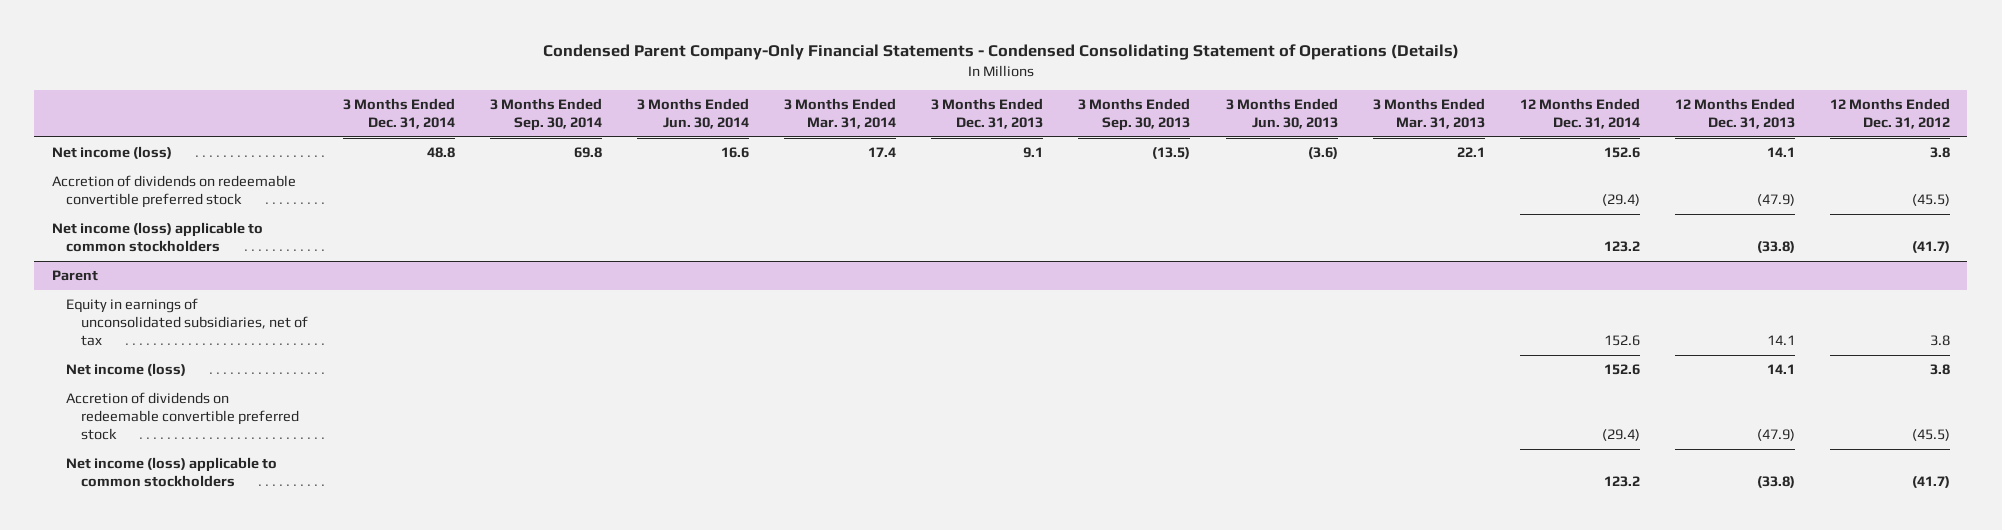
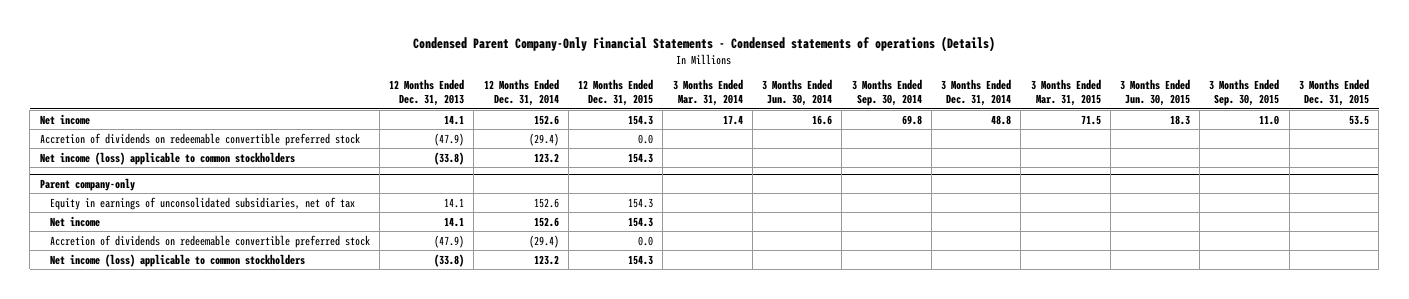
- Condensed Parent Company-Only Financial Statements - Condensed Consolidating Statement of Operations (Details)
+ Condensed Parent Company-Only Financial Statements - Condensed statements of operations (Details)
- | 3 Months Ended Dec. 31, 2014 | 3 Months Ended Sep. 30, 2014 | 3 Months Ended Jun. 30, 2014 | 3 Months Ended Mar. 31, 2014 | 3 Months Ended Dec. 31, 2013 | 3 Months Ended Sep. 30, 2013 | 3 Months Ended Jun. 30, 2013 | 3 Months Ended Mar. 31, 2013 | 12 Months Ended Dec. 31, 2014 | 12 Months Ended Dec. 31, 2013 | 12 Months Ended Dec. 31, 2012
+ | 12 Months Ended Dec. 31, 2013 | 12 Months Ended Dec. 31, 2014 | 12 Months Ended Dec. 31, 2015 | 3 Months Ended Mar. 31, 2014 | 3 Months Ended Jun. 30, 2014 | 3 Months Ended Sep. 30, 2014 | 3 Months Ended Dec. 31, 2014 | 3 Months Ended Mar. 31, 2015 | 3 Months Ended Jun. 30, 2015 | 3 Months Ended Sep. 30, 2015 | 3 Months Ended Dec. 31, 2015
- Net income (loss) | 48.8 | 69.8 | 16.6 | 17.4 | 9.1 | (13.5) | (3.6) | 22.1 | 152.6 | 14.1 | 3.8
+ Net income | 14.1 | 152.6 | 154.3 | 17.4 | 16.6 | 69.8 | 48.8 | 71.5 | 18.3 | 11.0 | 53.5
- Parent
+ Parent company-only
- Net income (loss) | | | | | | | | | 152.6 | 14.1 | 3.8
+ Net income | 14.1 | 152.6 | 154.3 | | | | | | | |

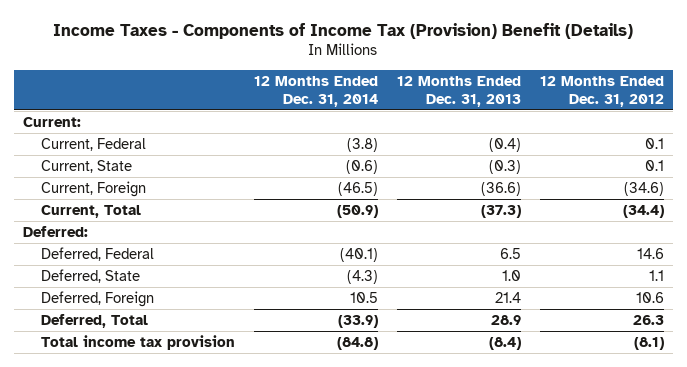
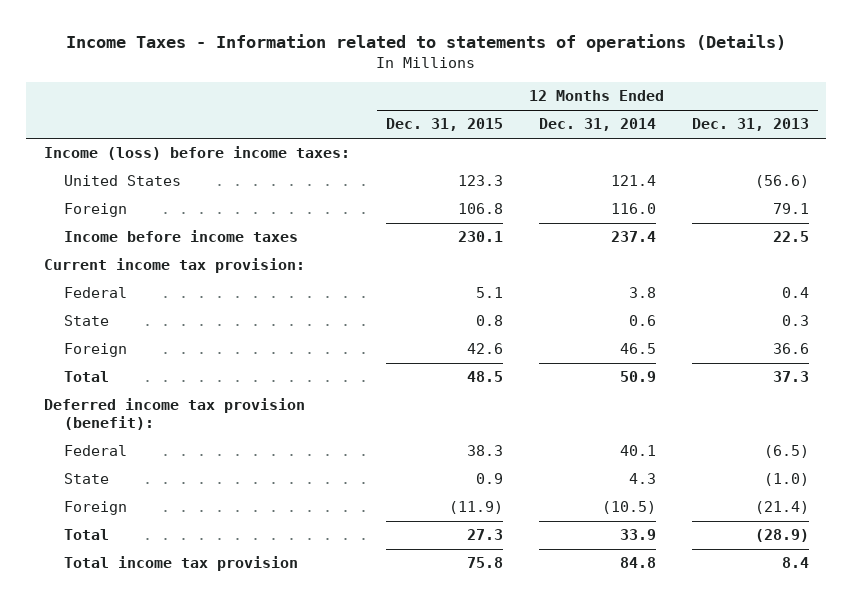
- Income Taxes - Components of Income Tax (Provision) Benefit (Details)
+ Income Taxes - Information related to statements of operations (Details)
- | 12 Months Ended Dec. 31, 2014 | 12 Months Ended Dec. 31, 2013 | 12 Months Ended Dec. 31, 2012
+ | 12 Months Ended Dec. 31, 2015 | 12 Months Ended Dec. 31, 2014 | 12 Months Ended Dec. 31, 2013
- Current:
- Current, Federal | (3.8) | (0.4) | 0.1
- Current, State | (0.6) | (0.3) | 0.1
- Current, Foreign | (46.5) | (36.6) | (34.6)
- Current, Total | (50.9) | (37.3) | (34.4)
- Deferred:
- Deferred, Federal | (40.1) | 6.5 | 14.6
- Deferred, State | (4.3) | 1.0 | 1.1
- Deferred, Foreign | 10.5 | 21.4 | 10.6
- Deferred, Total | (33.9) | 28.9 | 26.3
- Total income tax provision | (84.8) | (8.4) | (8.1)
+ Income (loss) before income taxes:
+ United States | 123.3 | 121.4 | (56.6)
+ Foreign | 106.8 | 116.0 | 79.1
+ Income before income taxes | 230.1 | 237.4 | 22.5
+ Current income tax provision:
+ Federal | 5.1 | 3.8 | 0.4
+ State | 0.8 | 0.6 | 0.3
+ Foreign | 42.6 | 46.5 | 36.6
+ Total | 48.5 | 50.9 | 37.3
+ Deferred income tax provision (benefit):
+ Federal | 38.3 | 40.1 | (6.5)
+ State | 0.9 | 4.3 | (1.0)
+ Foreign | (11.9) | (10.5) | (21.4)
+ Total | 27.3 | 33.9 | (28.9)
+ Total income tax provision | 75.8 | 84.8 | 8.4

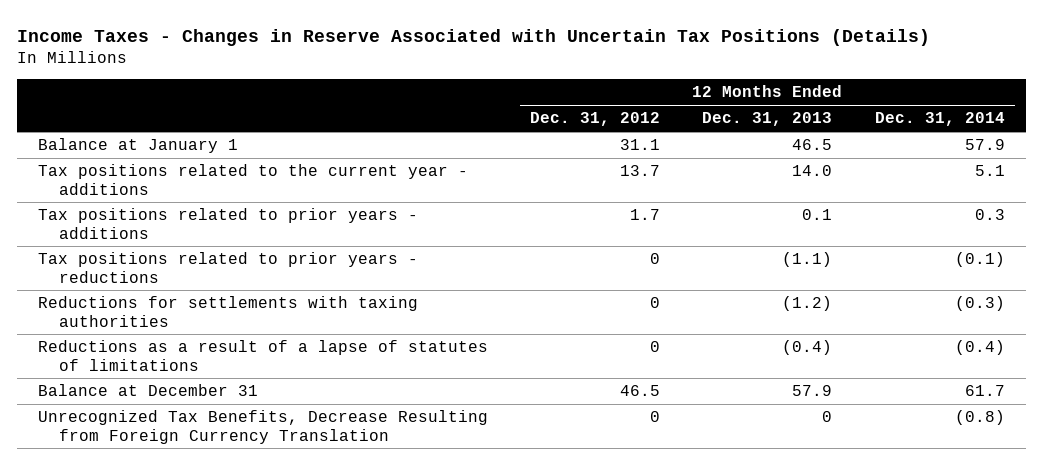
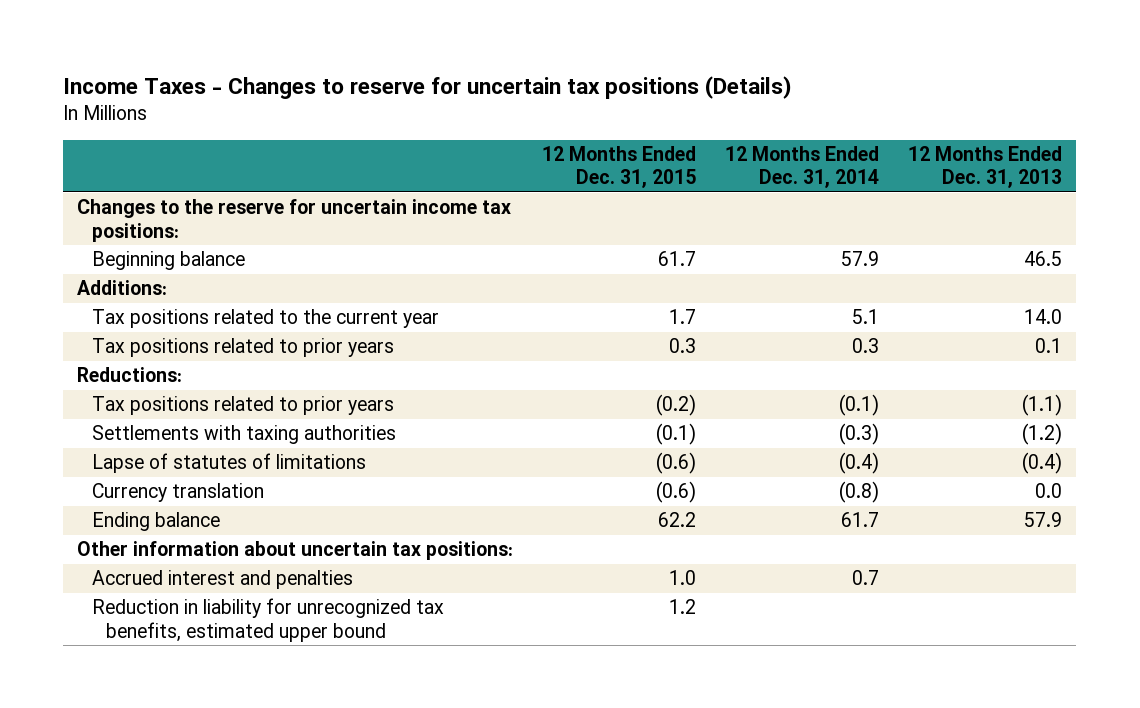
- Income Taxes - Changes in Reserve Associated with Uncertain Tax Positions (Details)
+ Income Taxes - Changes to reserve for uncertain tax positions (Details)
- | 12 Months Ended Dec. 31, 2012 | 12 Months Ended Dec. 31, 2013 | 12 Months Ended Dec. 31, 2014
+ | 12 Months Ended Dec. 31, 2015 | 12 Months Ended Dec. 31, 2014 | 12 Months Ended Dec. 31, 2013
- Balance at January 1 | 31.1 | 46.5 | 57.9
- Tax positions related to the current year - additions | 13.7 | 14.0 | 5.1
- Tax positions related to prior years - additions | 1.7 | 0.1 | 0.3
- Tax positions related to prior years - reductions | 0 | (1.1) | (0.1)
- Reductions for settlements with taxing authorities | 0 | (1.2) | (0.3)
- Reductions as a result of a lapse of statutes of limitations | 0 | (0.4) | (0.4)
- Balance at December 31 | 46.5 | 57.9 | 61.7
- Unrecognized Tax Benefits, Decrease Resulting from Foreign Currency Translation | 0 | 0 | (0.8)
+ Changes to the reserve for uncertain income tax positions:
+ Beginning balance | 61.7 | 57.9 | 46.5
+ Additions:
+ Tax positions related to the current year | 1.7 | 5.1 | 14.0
+ Tax positions related to prior years | 0.3 | 0.3 | 0.1
+ Reductions:
+ Tax positions related to prior years | (0.2) | (0.1) | (1.1)
+ Settlements with taxing authorities | (0.1) | (0.3) | (1.2)
+ Lapse of statutes of limitations | (0.6) | (0.4) | (0.4)
+ Currency translation | (0.6) | (0.8) | 0.0
+ Ending balance | 62.2 | 61.7 | 57.9
+ Other information about uncertain tax positions:
+ Accrued interest and penalties | 1.0 | 0.7 |
+ Reduction in liability for unrecognized tax benefits, estimated upper bound | 1.2 | |

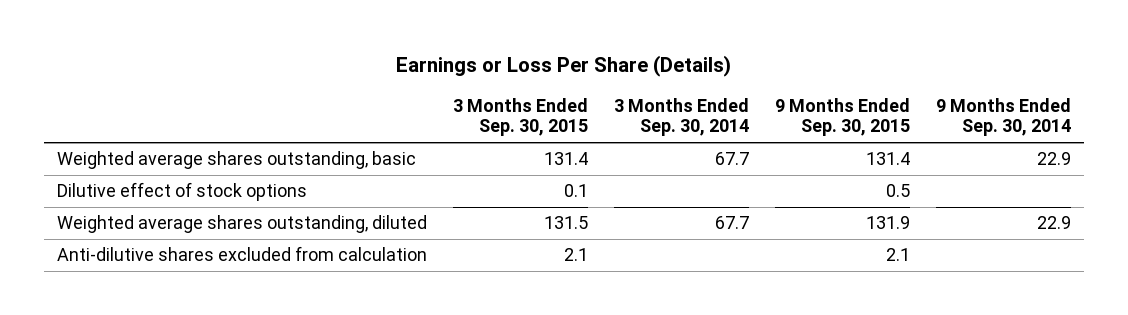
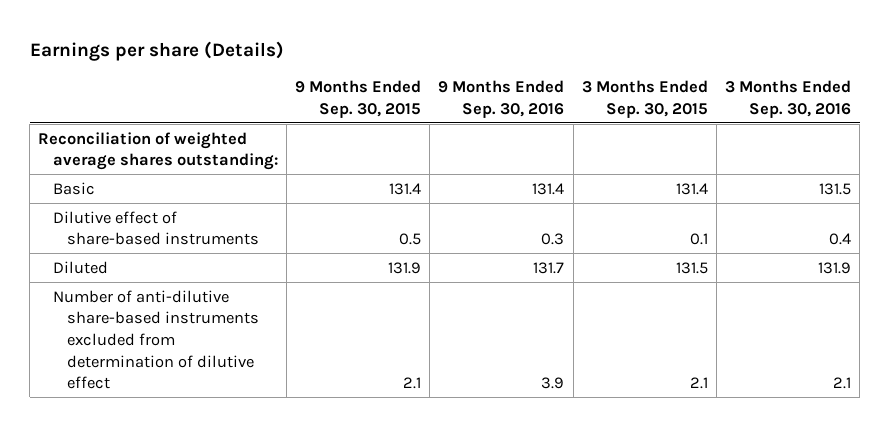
- Earnings or Loss Per Share (Details)
+ Earnings per share (Details)
- | 3 Months Ended Sep. 30, 2015 | 3 Months Ended Sep. 30, 2014 | 9 Months Ended Sep. 30, 2015 | 9 Months Ended Sep. 30, 2014
+ | 9 Months Ended Sep. 30, 2015 | 9 Months Ended Sep. 30, 2016 | 3 Months Ended Sep. 30, 2015 | 3 Months Ended Sep. 30, 2016
- Weighted average shares outstanding, basic | 131.4 | 67.7 | 131.4 | 22.9
- Dilutive effect of stock options | 0.1 | | 0.5 |
- Weighted average shares outstanding, diluted | 131.5 | 67.7 | 131.9 | 22.9
- Anti-dilutive shares excluded from calculation | 2.1 | | 2.1 |
+ Reconciliation of weighted average shares outstanding:
+ Basic | 131.4 | 131.4 | 131.4 | 131.5
+ Dilutive effect of share-based instruments | 0.5 | 0.3 | 0.1 | 0.4
+ Diluted | 131.9 | 131.7 | 131.5 | 131.9
+ Number of anti-dilutive share-based instruments excluded from determination of dilutive effect | 2.1 | 3.9 | 2.1 | 2.1

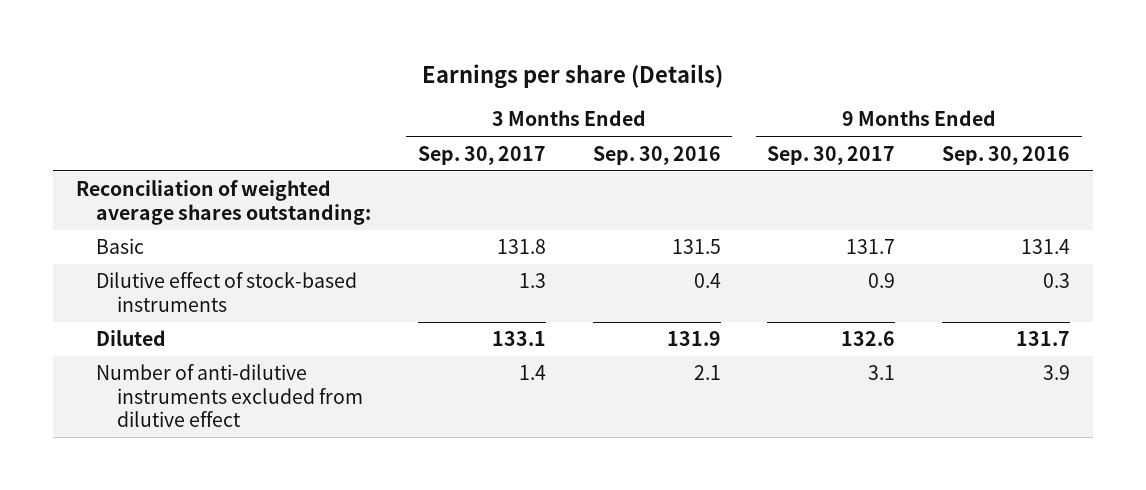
- | 9 Months Ended Sep. 30, 2015 | 9 Months Ended Sep. 30, 2016 | 3 Months Ended Sep. 30, 2015 | 3 Months Ended Sep. 30, 2016
+ | 3 Months Ended Sep. 30, 2017 | 3 Months Ended Sep. 30, 2016 | 9 Months Ended Sep. 30, 2017 | 9 Months Ended Sep. 30, 2016
- Dilutive effect of share-based instruments | 0.5 | 0.3 | 0.1 | 0.4
+ Dilutive effect of stock-based instruments | 1.3 | 0.4 | 0.9 | 0.3
- Number of anti-dilutive share-based instruments excluded from determination of dilutive effect | 2.1 | 3.9 | 2.1 | 2.1
+ Number of anti-dilutive instruments excluded from dilutive effect | 1.4 | 2.1 | 3.1 | 3.9

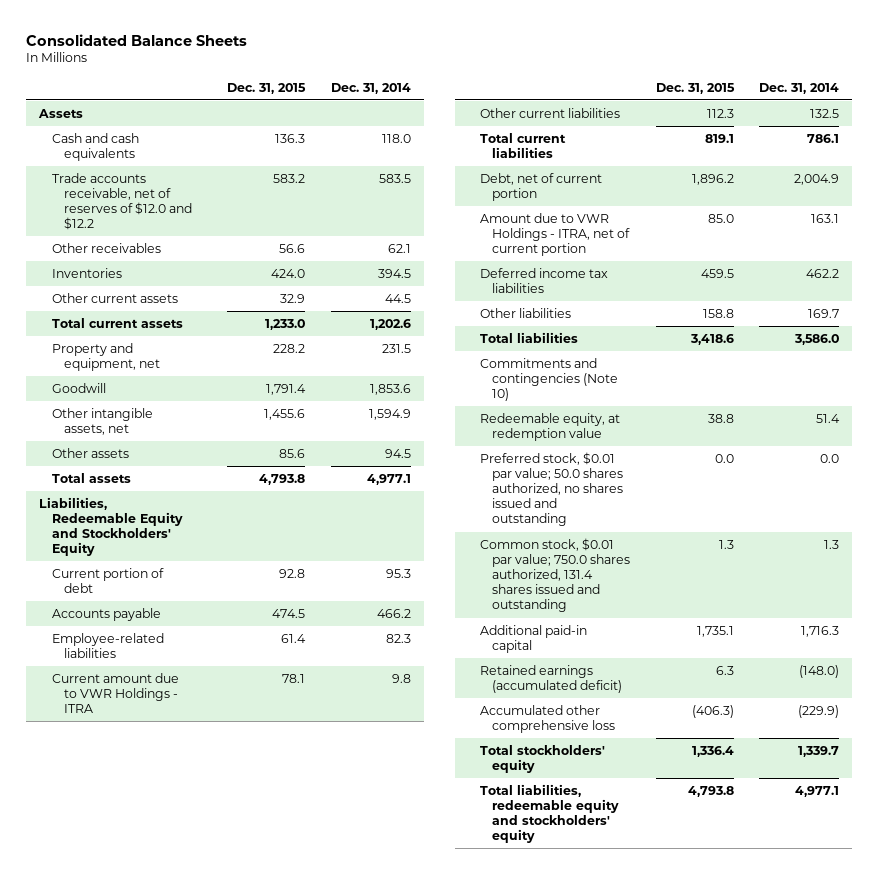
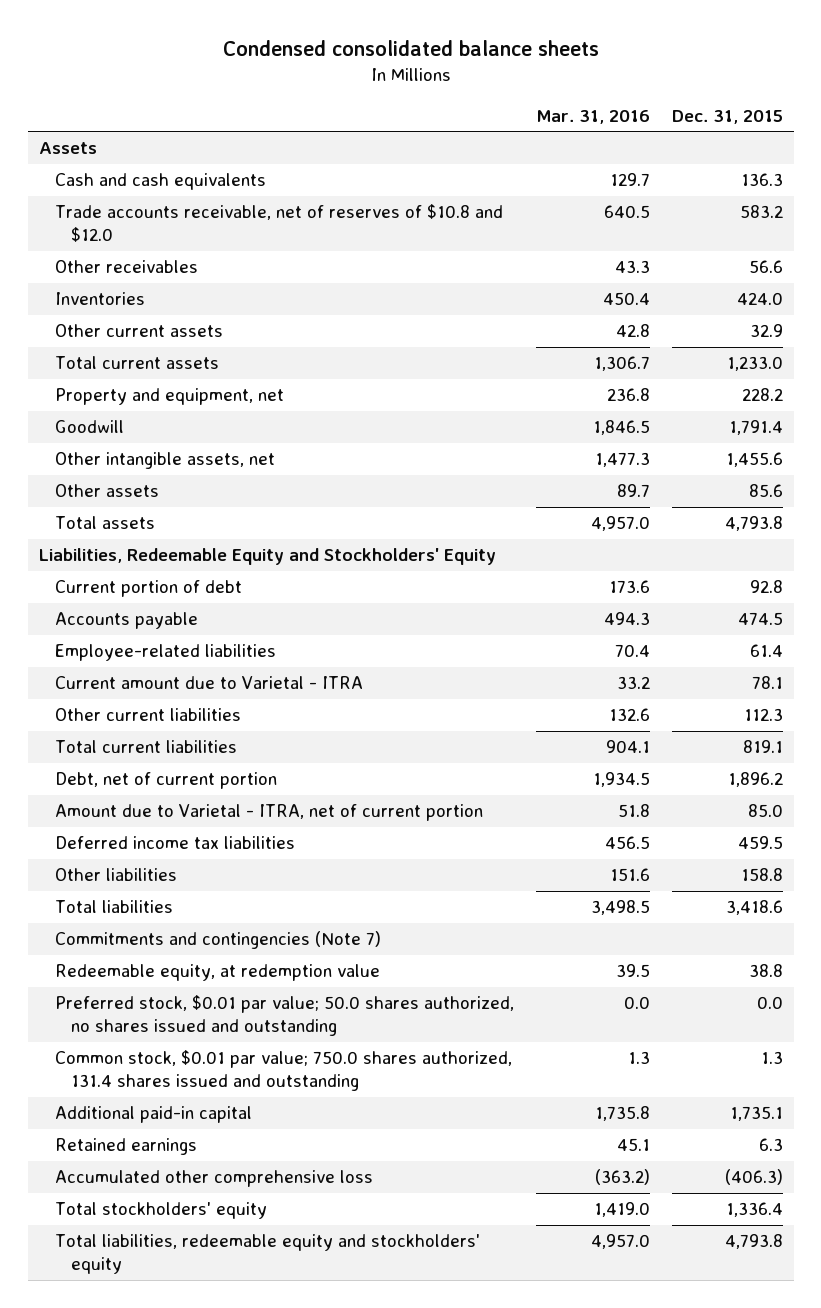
- Consolidated Balance Sheets
+ Condensed consolidated balance sheets
- | Dec. 31, 2015 | Dec. 31, 2014
+ | Mar. 31, 2016 | Dec. 31, 2015
- Trade accounts receivable, net of reserves of $12.0 and $12.2 | 583.2 | 583.5
+ Trade accounts receivable, net of reserves of $10.8 and $12.0 | 640.5 | 583.2
- Current amount due to VWR Holdings - ITRA | 78.1 | 9.8
+ Current amount due to Varietal - ITRA | 33.2 | 78.1
- Amount due to VWR Holdings - ITRA, net of current portion | 85.0 | 163.1
+ Amount due to Varietal - ITRA, net of current portion | 51.8 | 85.0
- Commitments and contingencies (Note 10)
+ Commitments and contingencies (Note 7)
- Retained earnings (accumulated deficit) | 6.3 | (148.0)
+ Retained earnings | 45.1 | 6.3

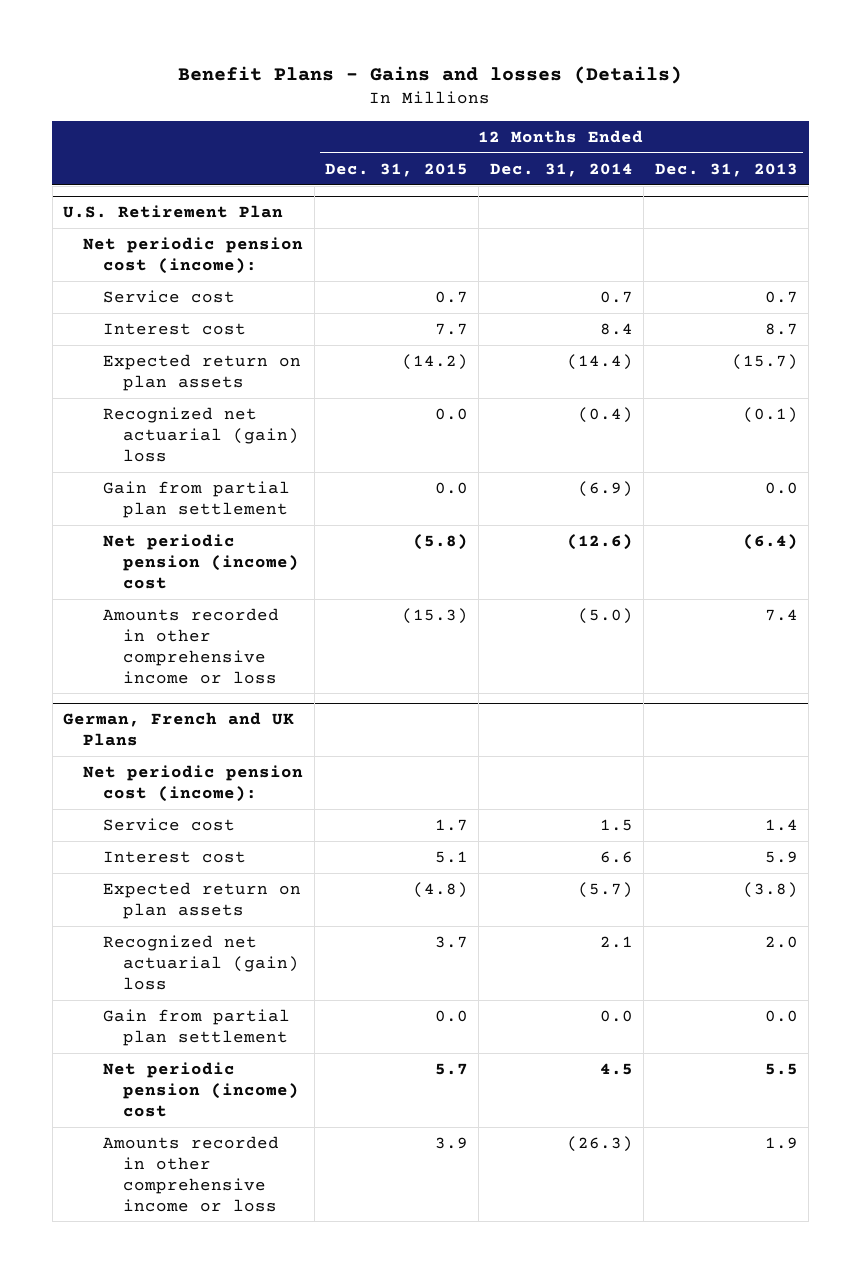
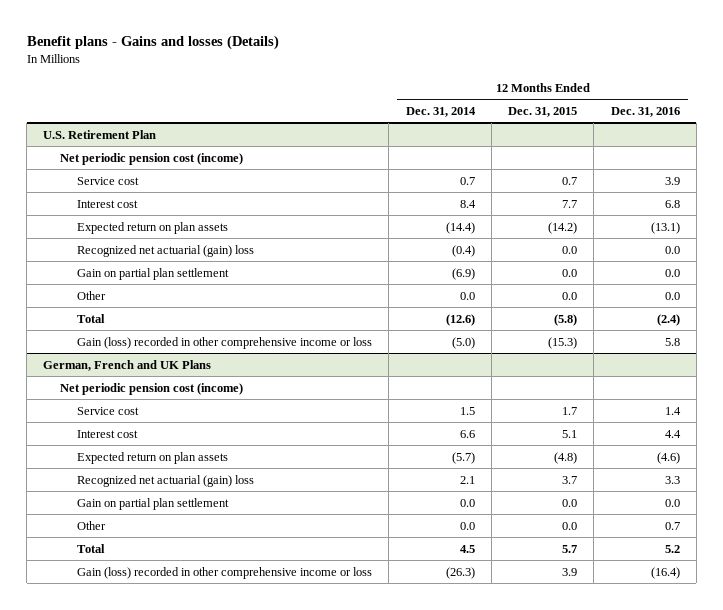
- Benefit Plans - Gains and losses (Details)
+ Benefit plans - Gains and losses (Details)
- | 12 Months Ended Dec. 31, 2015 | 12 Months Ended Dec. 31, 2014 | 12 Months Ended Dec. 31, 2013
+ | 12 Months Ended Dec. 31, 2014 | 12 Months Ended Dec. 31, 2015 | 12 Months Ended Dec. 31, 2016
@ U.S. Retirement Plan
- Net periodic pension cost (income):
+ Net periodic pension cost (income)
- Gain from partial plan settlement | 0.0 | (6.9) | 0.0
- Net periodic pension (income) cost | (5.8) | (12.6) | (6.4)
- Amounts recorded in other comprehensive income or loss | (15.3) | (5.0) | 7.4
+ Gain on partial plan settlement | (6.9) | 0.0 | 0.0
+ Other | 0.0 | 0.0 | 0.0
+ Total | (12.6) | (5.8) | (2.4)
+ Gain (loss) recorded in other comprehensive income or loss | (5.0) | (15.3) | 5.8
@ German, French and UK Plans
- Net periodic pension cost (income):
+ Net periodic pension cost (income)
- Gain from partial plan settlement | 0.0 | 0.0 | 0.0
- Net periodic pension (income) cost | 5.7 | 4.5 | 5.5
- Amounts recorded in other comprehensive income or loss | 3.9 | (26.3) | 1.9
+ Gain on partial plan settlement | 0.0 | 0.0 | 0.0
+ Other | 0.0 | 0.0 | 0.7
+ Total | 4.5 | 5.7 | 5.2
+ Gain (loss) recorded in other comprehensive income or loss | (26.3) | 3.9 | (16.4)

